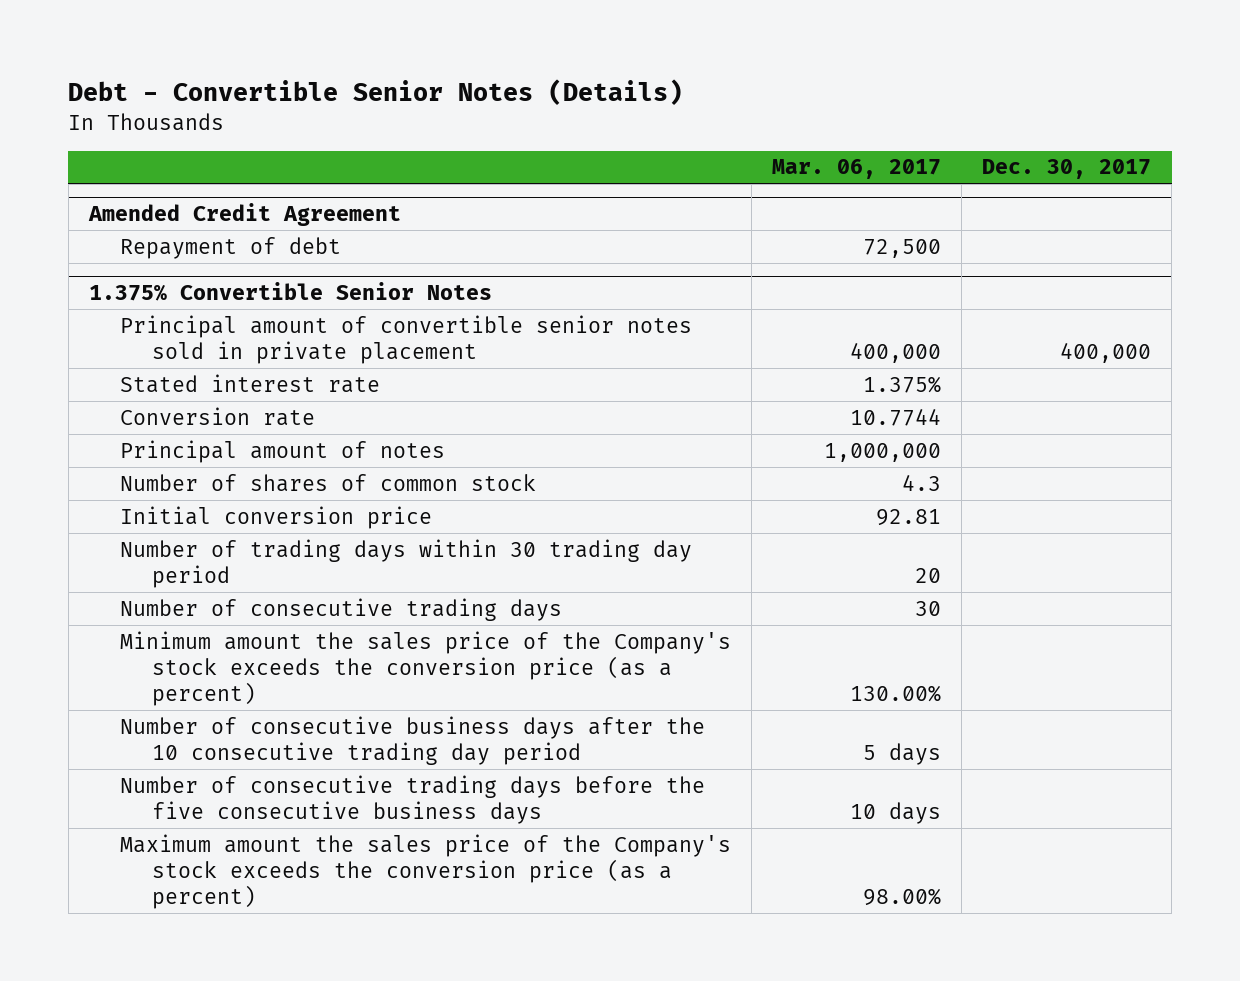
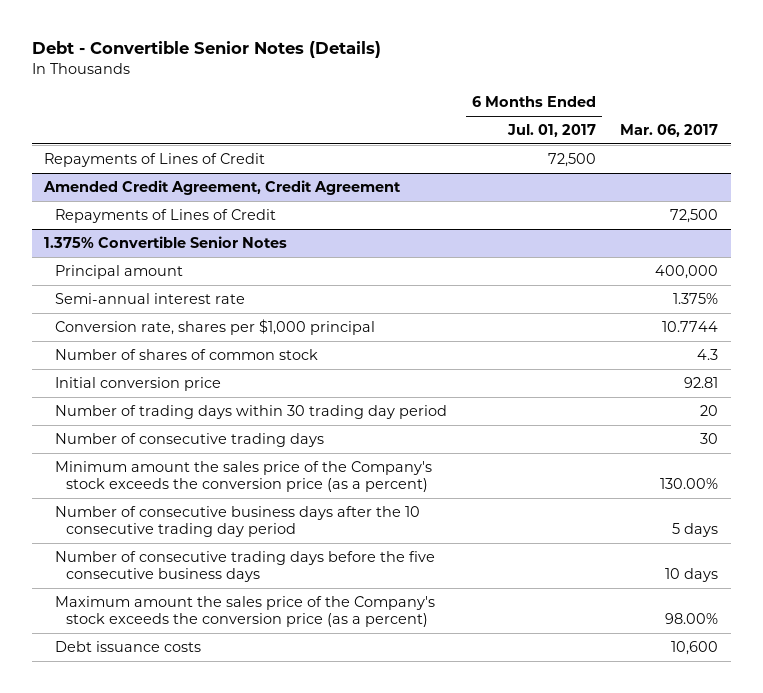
- | Mar. 06, 2017 | Dec. 30, 2017
+ | 6 Months Ended Jul. 01, 2017 | Mar. 06, 2017
- Amended Credit Agreement
- Repayment of debt | 72,500 |
+ Repayments of Lines of Credit | 72,500 |
+ Amended Credit Agreement, Credit Agreement
+ Repayments of Lines of Credit | | 72,500
@ 1.375% Convertible Senior Notes
- Principal amount of convertible senior notes sold in private placement | 400,000 | 400,000
- Stated interest rate | 1.375% |
- Conversion rate | 10.7744 |
- Principal amount of notes | 1,000,000 |
+ Principal amount | | 400,000
+ Semi-annual interest rate | | 1.375%
+ Conversion rate, shares per $1,000 principal | | 10.7744
+ Debt issuance costs | | 10,600

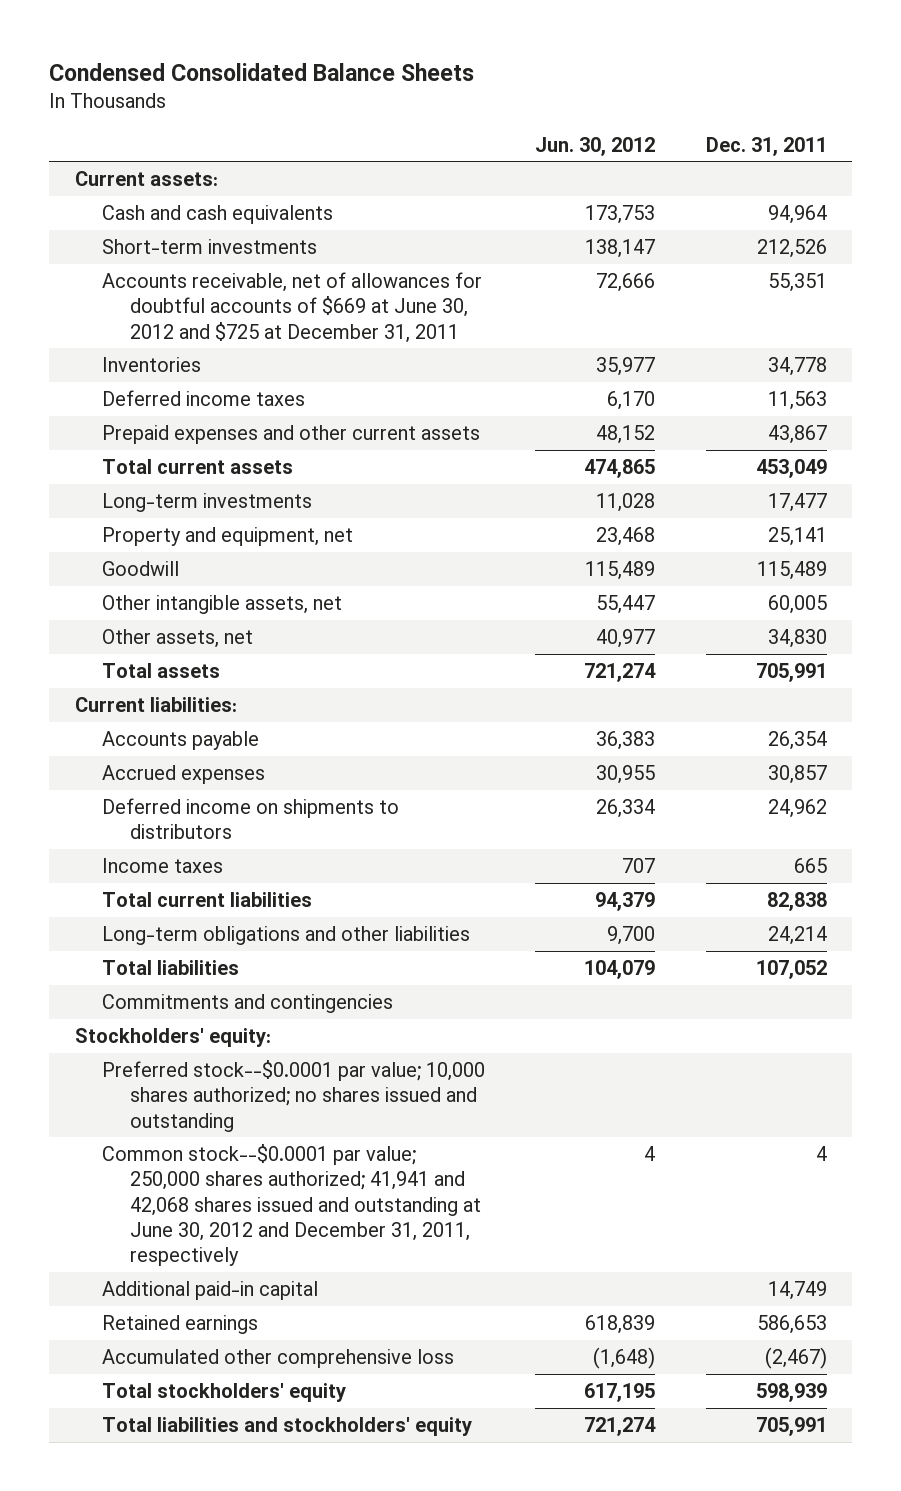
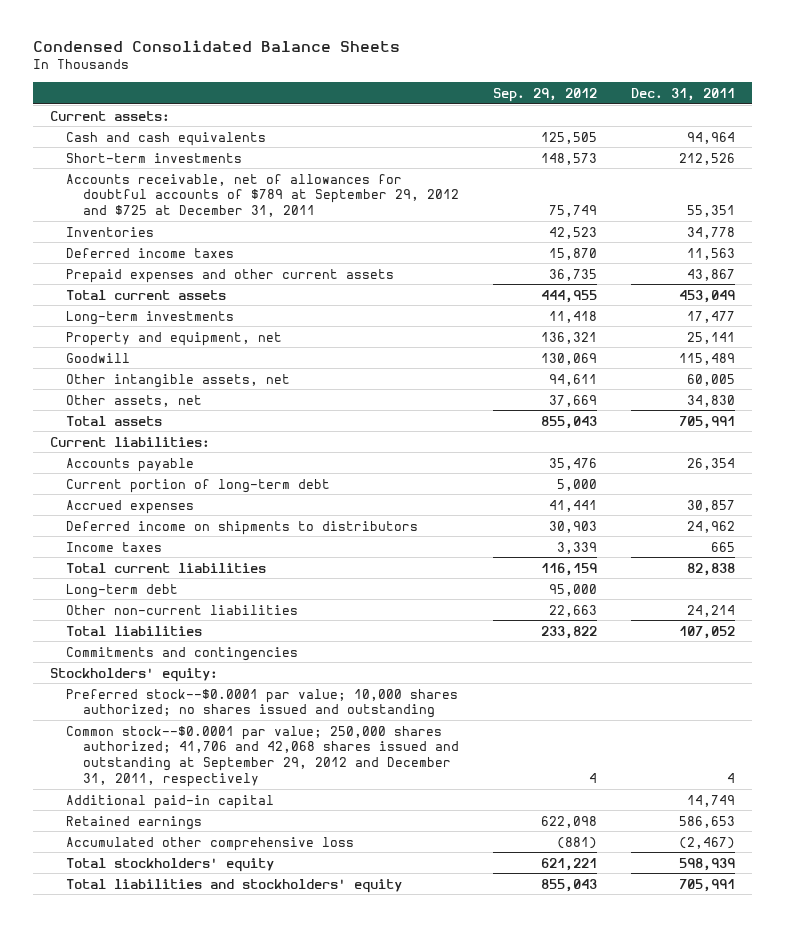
- | Jun. 30, 2012 | Dec. 31, 2011
+ | Sep. 29, 2012 | Dec. 31, 2011
- Accounts receivable, net of allowances for doubtful accounts of $669 at June 30, 2012 and $725 at December 31, 2011 | 72,666 | 55,351
+ Accounts receivable, net of allowances for doubtful accounts of $789 at September 29, 2012 and $725 at December 31, 2011 | 75,749 | 55,351
+ Current portion of long-term debt | 5,000 |
- Long-term obligations and other liabilities | 9,700 | 24,214
+ Long-term debt | 95,000 |
+ Other non-current liabilities | 22,663 | 24,214
- Common stock--$0.0001 par value; 250,000 shares authorized; 41,941 and 42,068 shares issued and outstanding at June 30, 2012 and December 31, 2011, respectively | 4 | 4
+ Common stock--$0.0001 par value; 250,000 shares authorized; 41,706 and 42,068 shares issued and outstanding at September 29, 2012 and December 31, 2011, respectively | 4 | 4

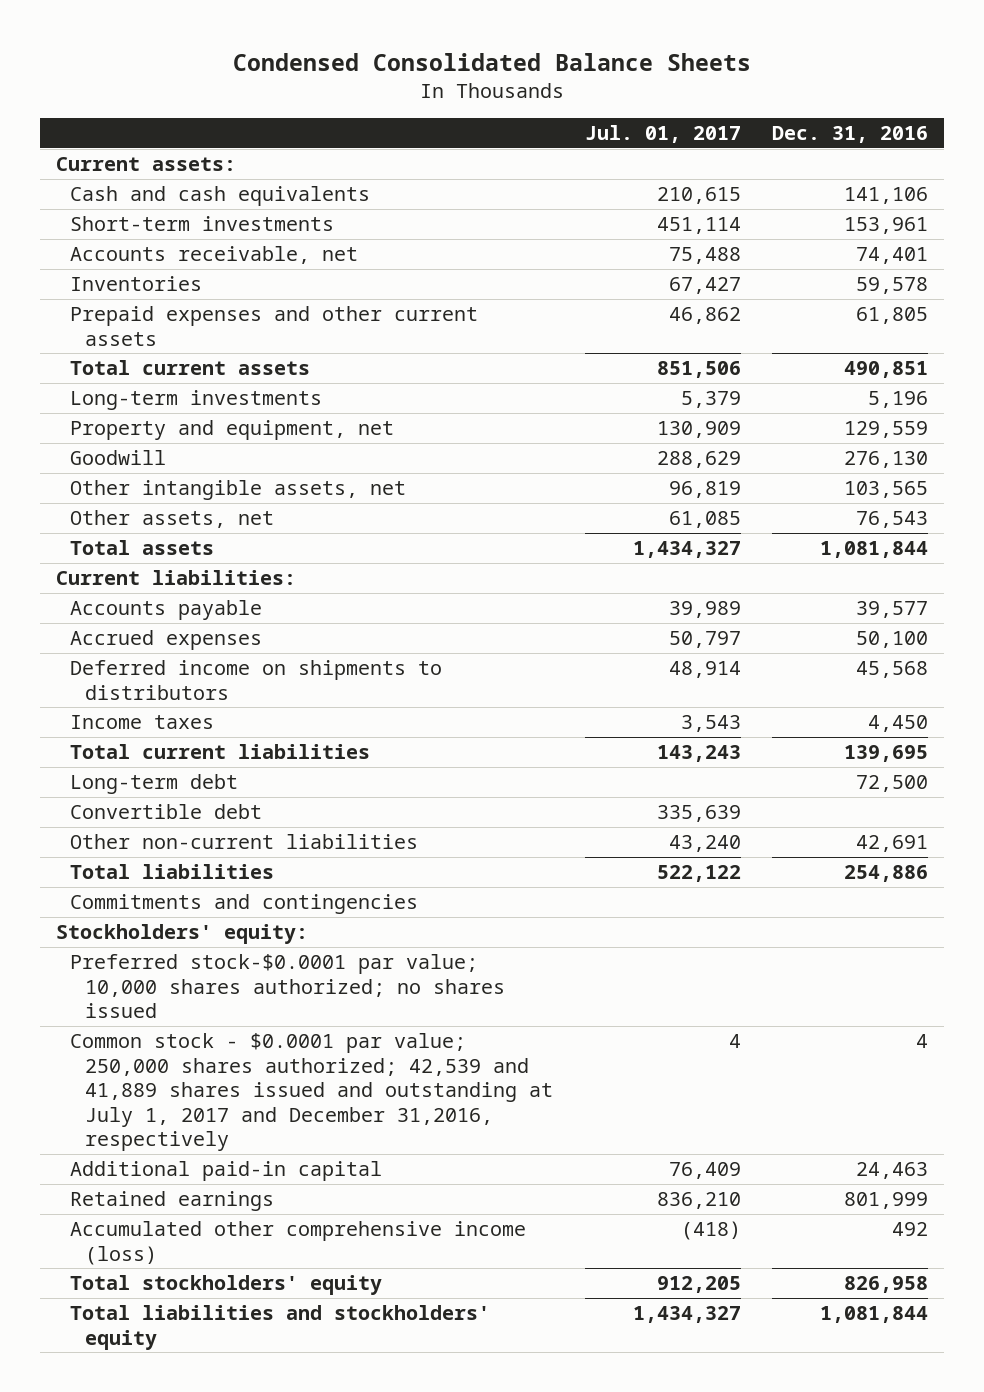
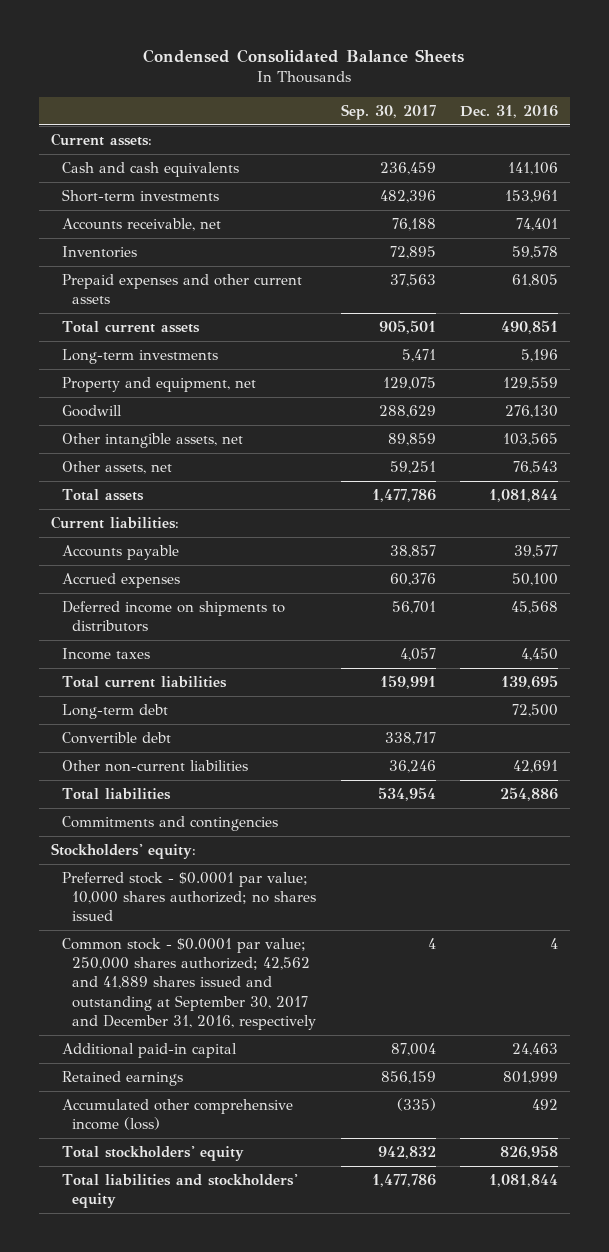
- | Jul. 01, 2017 | Dec. 31, 2016
+ | Sep. 30, 2017 | Dec. 31, 2016
- Preferred stock-$0.0001 par value; 10,000 shares authorized; no shares issued
- Common stock - $0.0001 par value; 250,000 shares authorized; 42,539 and 41,889 shares issued and outstanding at July 1, 2017 and December 31,2016, respectively | 4 | 4
+ Preferred stock - $0.0001 par value; 10,000 shares authorized; no shares issued
+ Common stock - $0.0001 par value; 250,000 shares authorized; 42,562 and 41,889 shares issued and outstanding at September 30, 2017 and December 31, 2016, respectively | 4 | 4

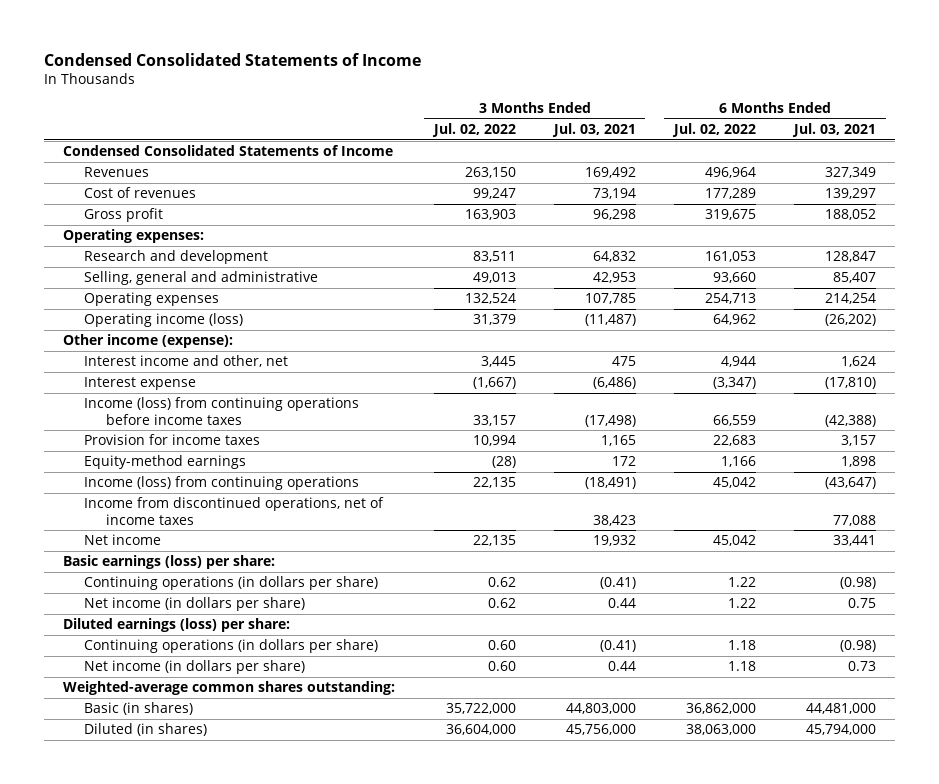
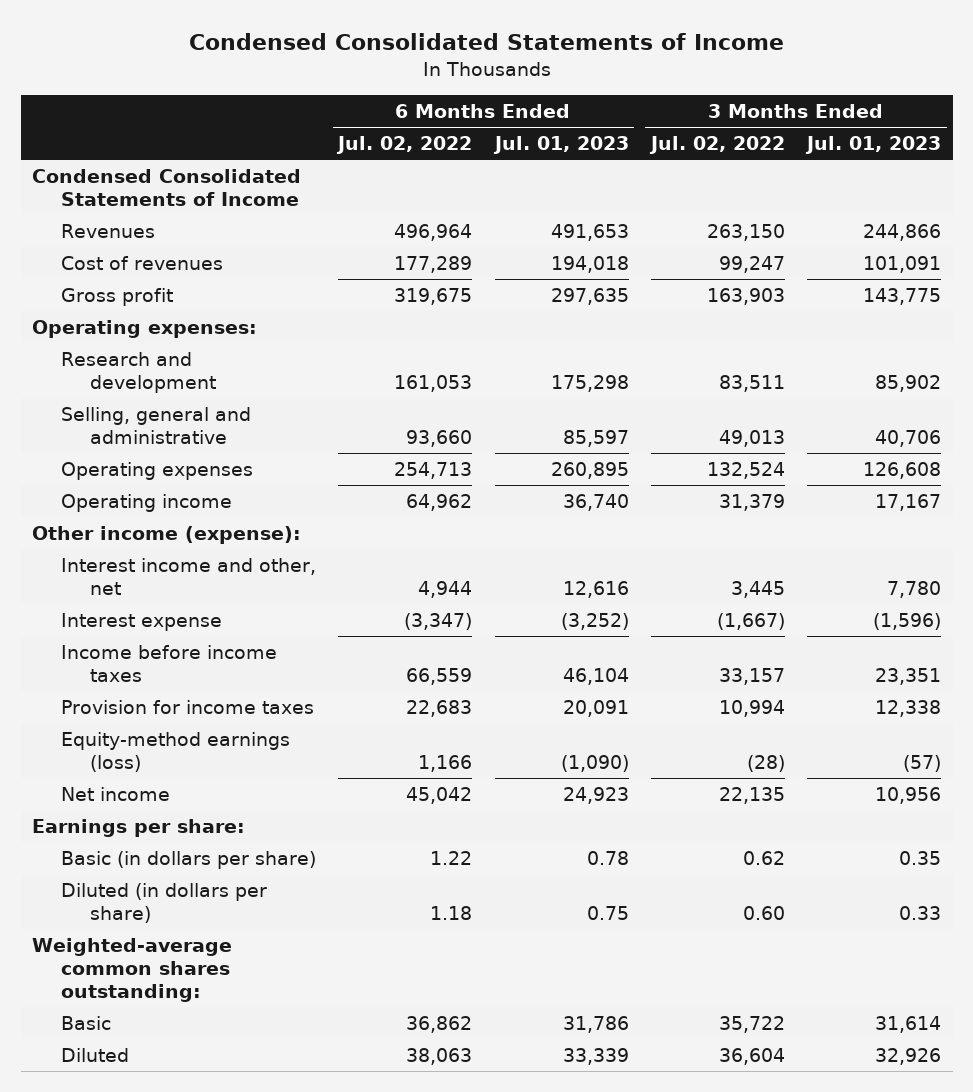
- | 3 Months Ended Jul. 02, 2022 | 3 Months Ended Jul. 03, 2021 | 6 Months Ended Jul. 02, 2022 | 6 Months Ended Jul. 03, 2021
+ | 6 Months Ended Jul. 02, 2022 | 6 Months Ended Jul. 01, 2023 | 3 Months Ended Jul. 02, 2022 | 3 Months Ended Jul. 01, 2023
- Operating income (loss) | 31,379 | (11,487) | 64,962 | (26,202)
+ Operating income | 64,962 | 36,740 | 31,379 | 17,167
- Income (loss) from continuing operations before income taxes | 33,157 | (17,498) | 66,559 | (42,388)
+ Income before income taxes | 66,559 | 46,104 | 33,157 | 23,351
- Equity-method earnings | (28) | 172 | 1,166 | 1,898
- Income (loss) from continuing operations | 22,135 | (18,491) | 45,042 | (43,647)
- Income from discontinued operations, net of income taxes | | 38,423 | | 77,088
+ Equity-method earnings (loss) | 1,166 | (1,090) | (28) | (57)
- Basic earnings (loss) per share:
- Continuing operations (in dollars per share) | 0.62 | (0.41) | 1.22 | (0.98)
- Net income (in dollars per share) | 0.62 | 0.44 | 1.22 | 0.75
- Diluted earnings (loss) per share:
- Continuing operations (in dollars per share) | 0.60 | (0.41) | 1.18 | (0.98)
- Net income (in dollars per share) | 0.60 | 0.44 | 1.18 | 0.73
+ Earnings per share:
+ Basic (in dollars per share) | 1.22 | 0.78 | 0.62 | 0.35
+ Diluted (in dollars per share) | 1.18 | 0.75 | 0.60 | 0.33
- Basic (in shares) | 35,722,000 | 44,803,000 | 36,862,000 | 44,481,000
- Diluted (in shares) | 36,604,000 | 45,756,000 | 38,063,000 | 45,794,000
+ Basic | 36,862 | 31,786 | 35,722 | 31,614
+ Diluted | 38,063 | 33,339 | 36,604 | 32,926

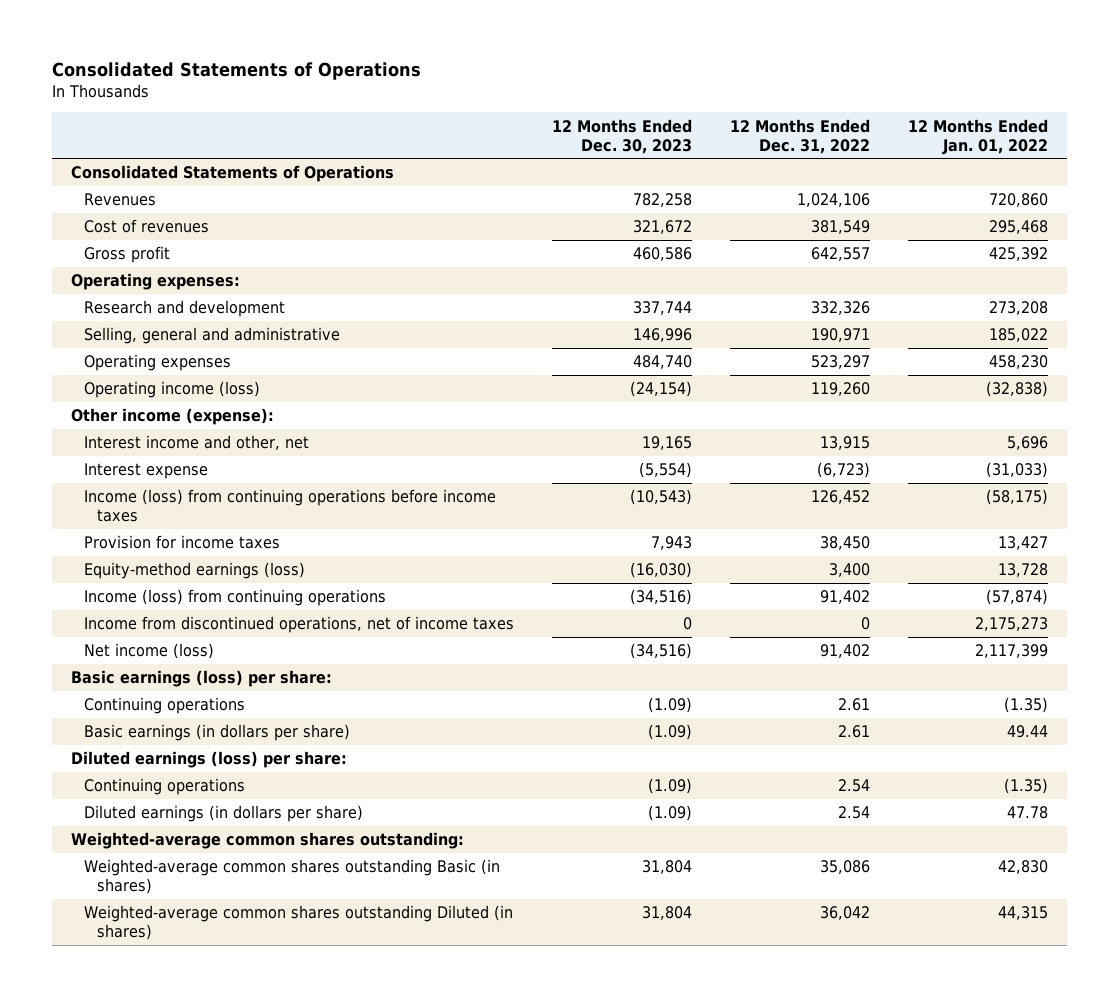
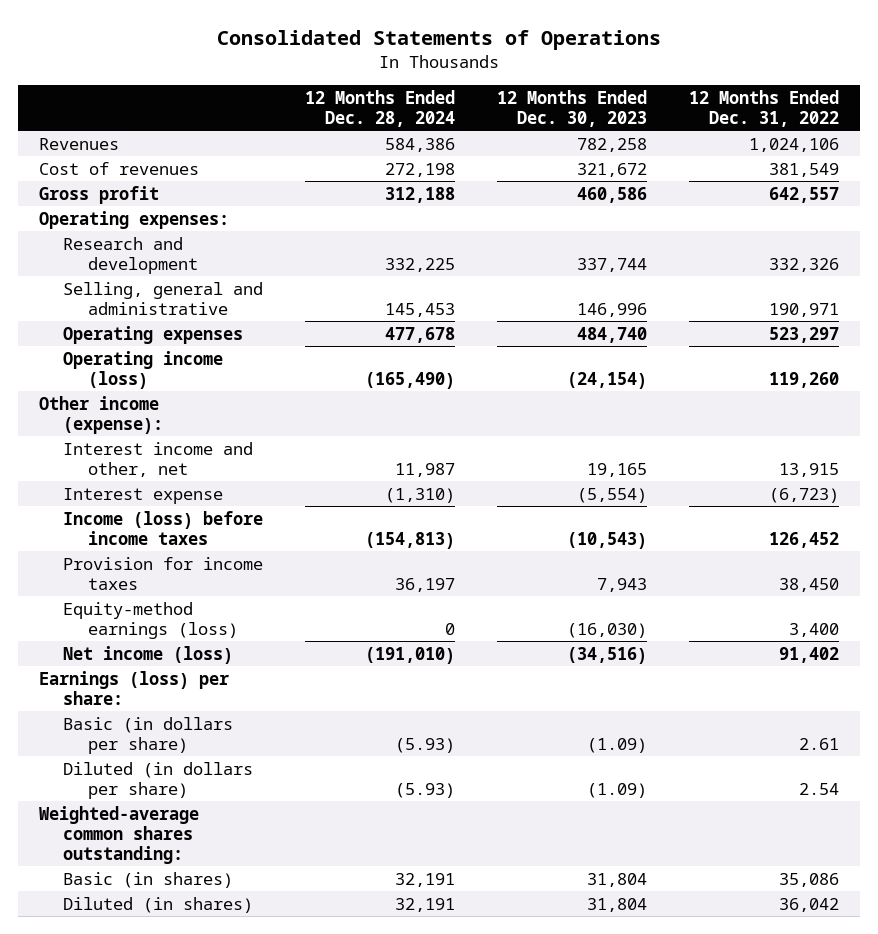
- | 12 Months Ended Dec. 30, 2023 | 12 Months Ended Dec. 31, 2022 | 12 Months Ended Jan. 01, 2022
+ | 12 Months Ended Dec. 28, 2024 | 12 Months Ended Dec. 30, 2023 | 12 Months Ended Dec. 31, 2022
- Consolidated Statements of Operations
- Income (loss) from continuing operations before income taxes | (10,543) | 126,452 | (58,175)
+ Income (loss) before income taxes | (154,813) | (10,543) | 126,452
- Income (loss) from continuing operations | (34,516) | 91,402 | (57,874)
- Income from discontinued operations, net of income taxes | 0 | 0 | 2,175,273
- Basic earnings (loss) per share:
- Continuing operations | (1.09) | 2.61 | (1.35)
- Basic earnings (in dollars per share) | (1.09) | 2.61 | 49.44
- Diluted earnings (loss) per share:
- Continuing operations | (1.09) | 2.54 | (1.35)
- Diluted earnings (in dollars per share) | (1.09) | 2.54 | 47.78
+ Earnings (loss) per share:
+ Basic (in dollars per share) | (5.93) | (1.09) | 2.61
+ Diluted (in dollars per share) | (5.93) | (1.09) | 2.54
- Weighted-average common shares outstanding Basic (in shares) | 31,804 | 35,086 | 42,830
- Weighted-average common shares outstanding Diluted (in shares) | 31,804 | 36,042 | 44,315
+ Basic (in shares) | 32,191 | 31,804 | 35,086
+ Diluted (in shares) | 32,191 | 31,804 | 36,042

